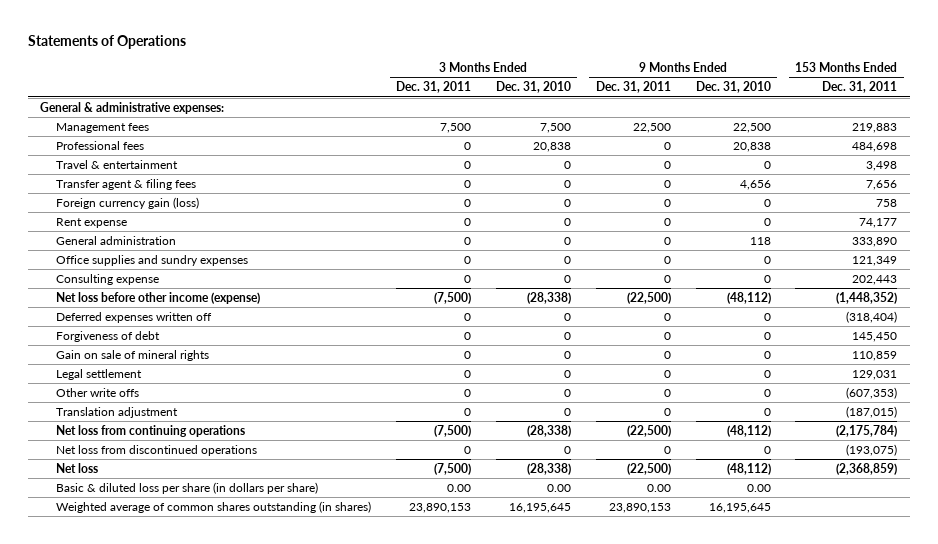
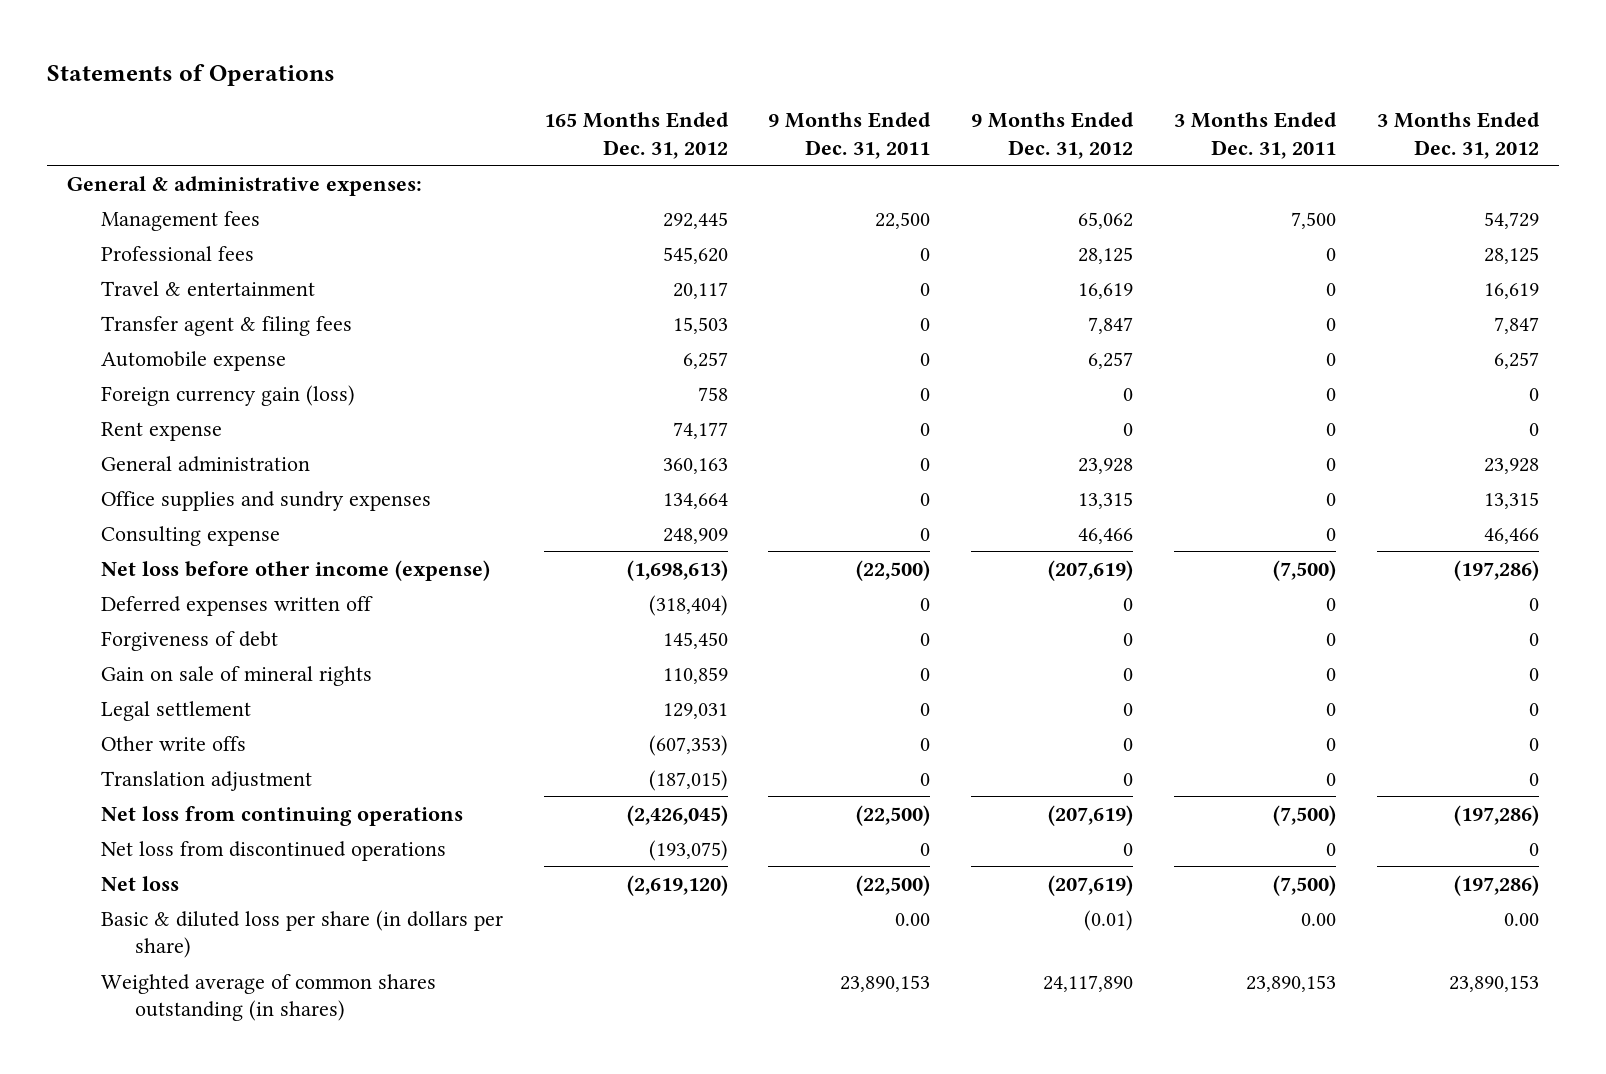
- | 3 Months Ended Dec. 31, 2011 | 3 Months Ended Dec. 31, 2010 | 9 Months Ended Dec. 31, 2011 | 9 Months Ended Dec. 31, 2010 | 153 Months Ended Dec. 31, 2011
+ | 165 Months Ended Dec. 31, 2012 | 9 Months Ended Dec. 31, 2011 | 9 Months Ended Dec. 31, 2012 | 3 Months Ended Dec. 31, 2011 | 3 Months Ended Dec. 31, 2012
+ Automobile expense | 6,257 | 0 | 6,257 | 0 | 6,257

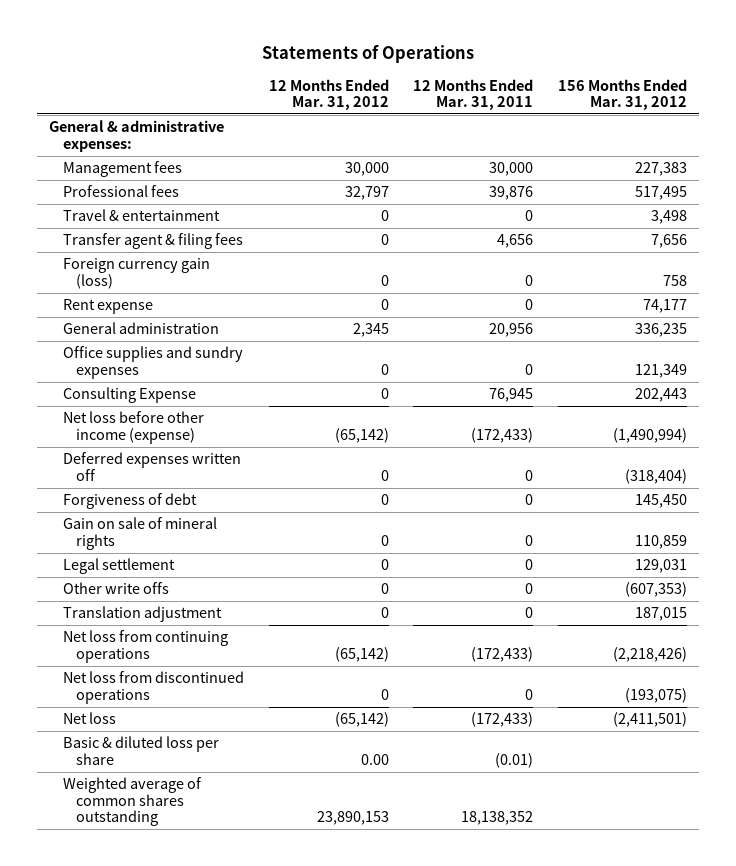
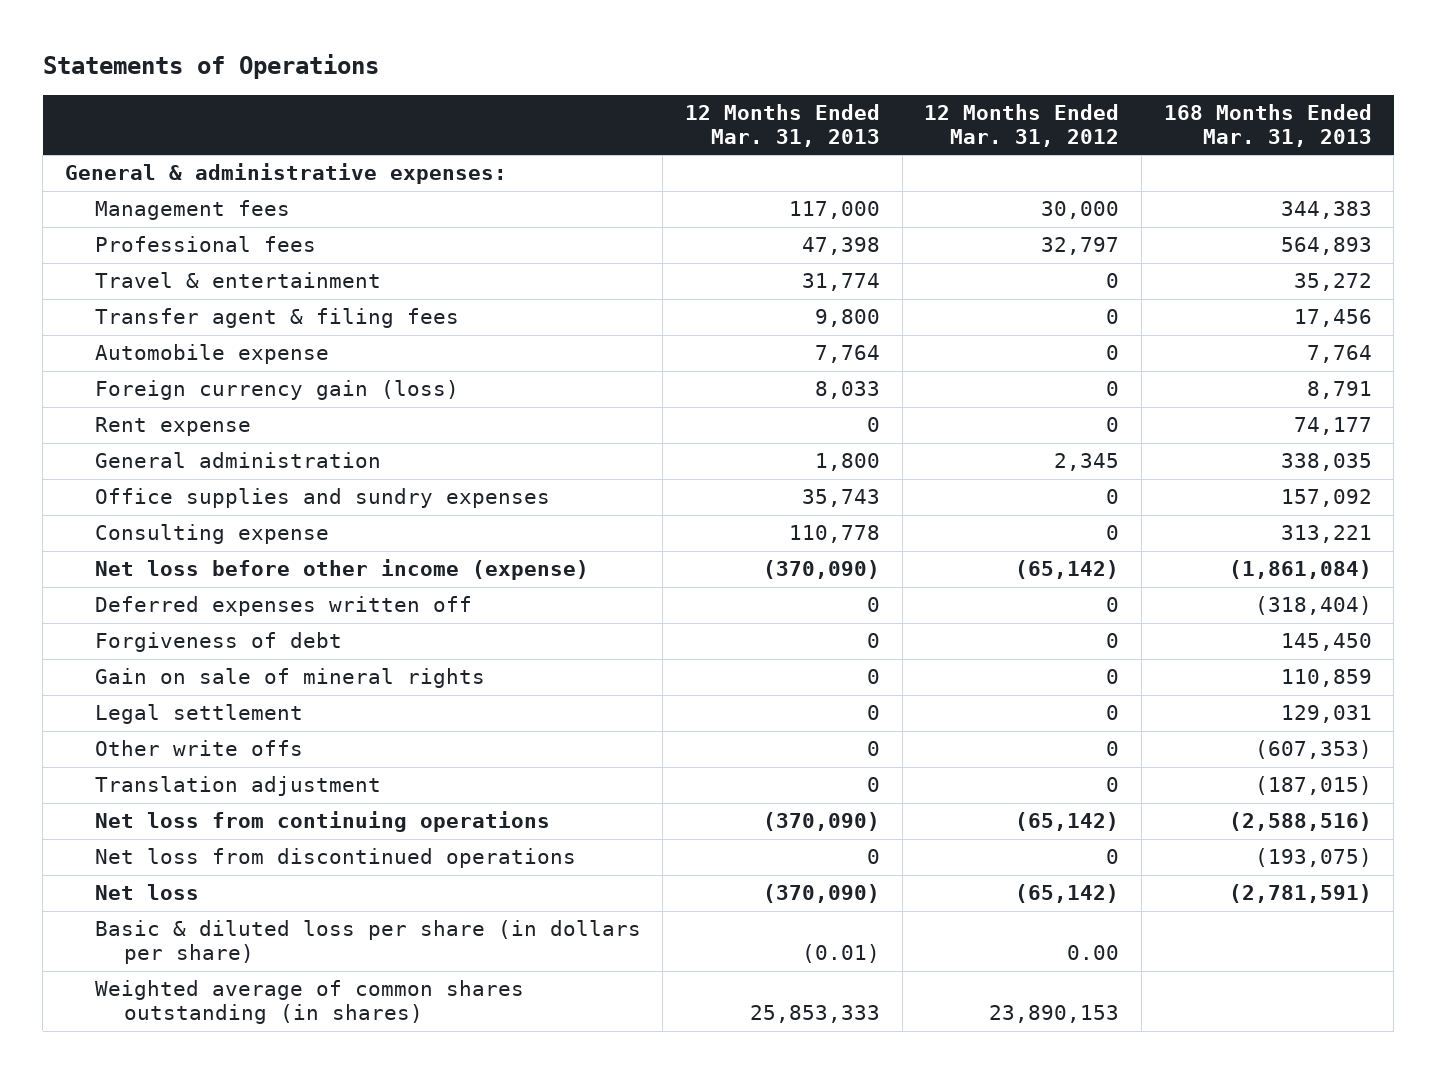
- | 12 Months Ended Mar. 31, 2012 | 12 Months Ended Mar. 31, 2011 | 156 Months Ended Mar. 31, 2012
+ | 12 Months Ended Mar. 31, 2013 | 12 Months Ended Mar. 31, 2012 | 168 Months Ended Mar. 31, 2013
+ Automobile expense | 7,764 | 0 | 7,764
- Consulting Expense | 0 | 76,945 | 202,443
+ Consulting expense | 110,778 | 0 | 313,221
- Basic & diluted loss per share | 0.00 | (0.01) |
- Weighted average of common shares outstanding | 23,890,153 | 18,138,352 |
+ Basic & diluted loss per share (in dollars per share) | (0.01) | 0.00 |
+ Weighted average of common shares outstanding (in shares) | 25,853,333 | 23,890,153 |

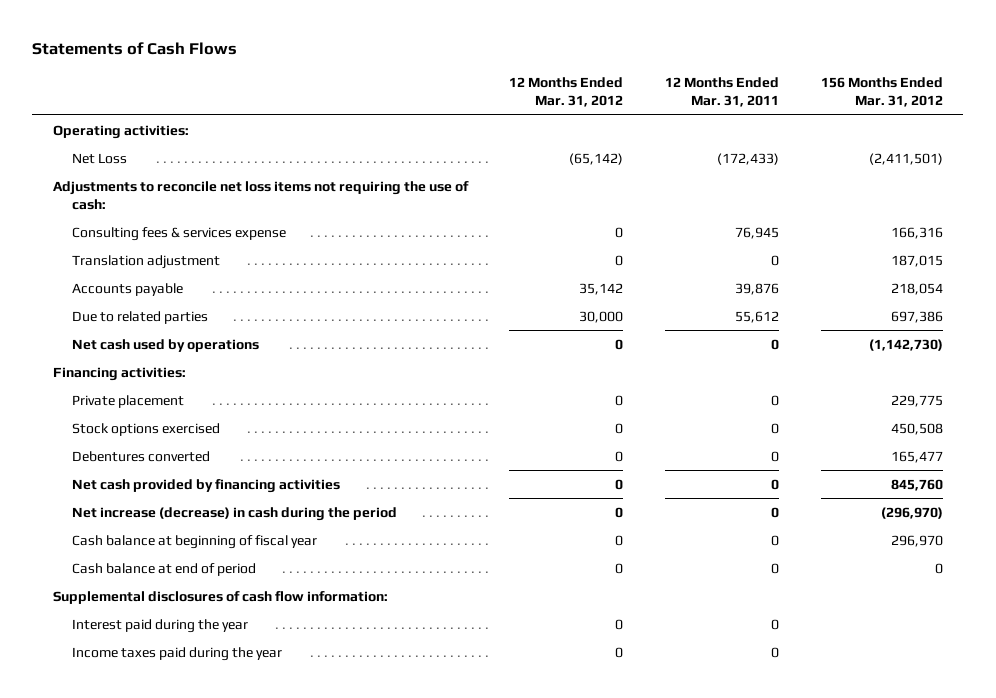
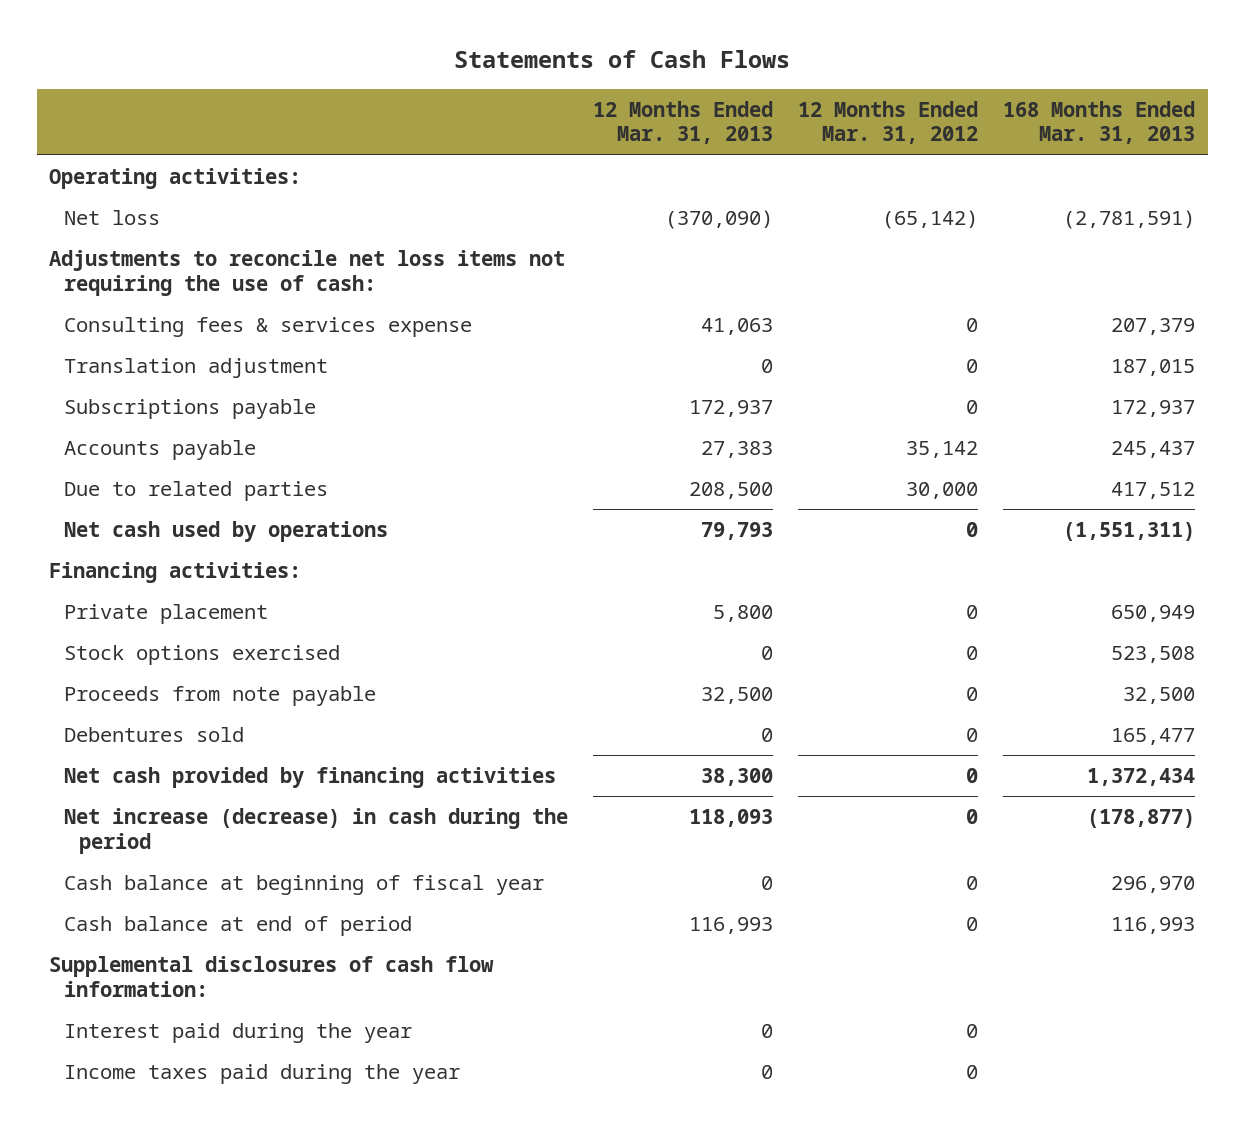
- | 12 Months Ended Mar. 31, 2012 | 12 Months Ended Mar. 31, 2011 | 156 Months Ended Mar. 31, 2012
+ | 12 Months Ended Mar. 31, 2013 | 12 Months Ended Mar. 31, 2012 | 168 Months Ended Mar. 31, 2013
- Net Loss | (65,142) | (172,433) | (2,411,501)
+ Net loss | (370,090) | (65,142) | (2,781,591)
+ Subscriptions payable | 172,937 | 0 | 172,937
- Debentures converted | 0 | 0 | 165,477
+ Proceeds from note payable | 32,500 | 0 | 32,500
+ Debentures sold | 0 | 0 | 165,477

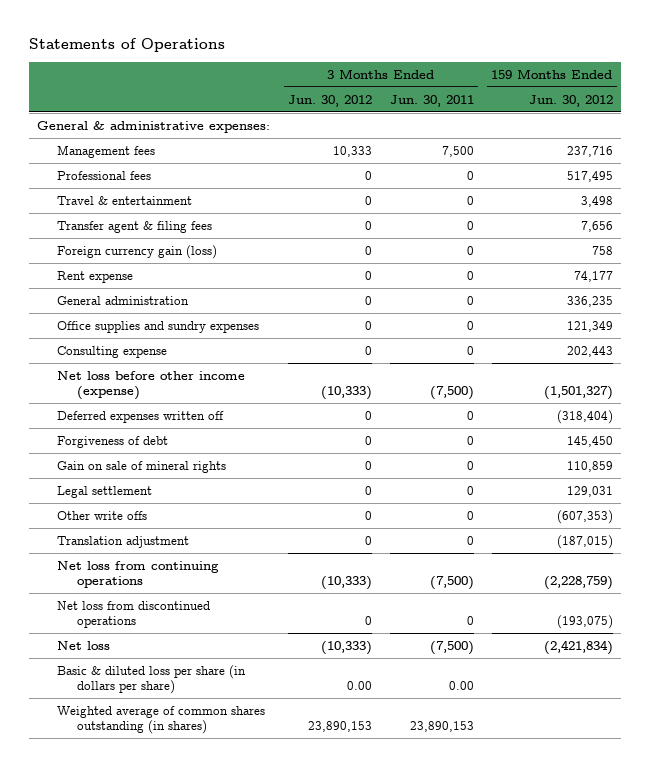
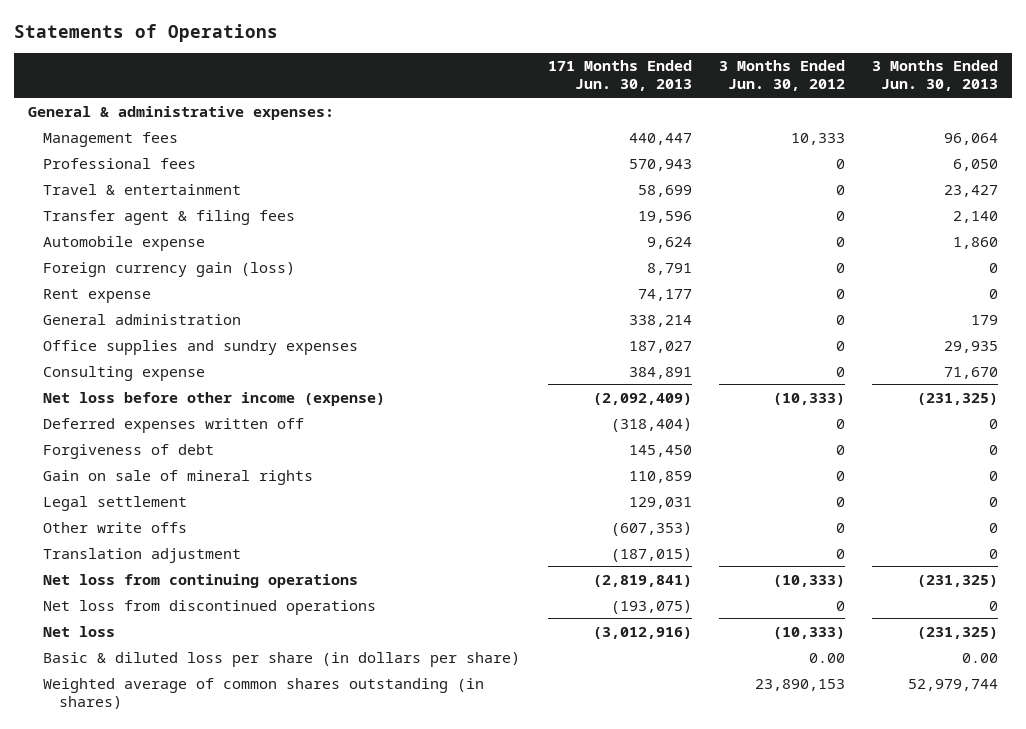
- | 3 Months Ended Jun. 30, 2012 | 3 Months Ended Jun. 30, 2011 | 159 Months Ended Jun. 30, 2012
+ | 171 Months Ended Jun. 30, 2013 | 3 Months Ended Jun. 30, 2012 | 3 Months Ended Jun. 30, 2013
+ Automobile expense | 9,624 | 0 | 1,860

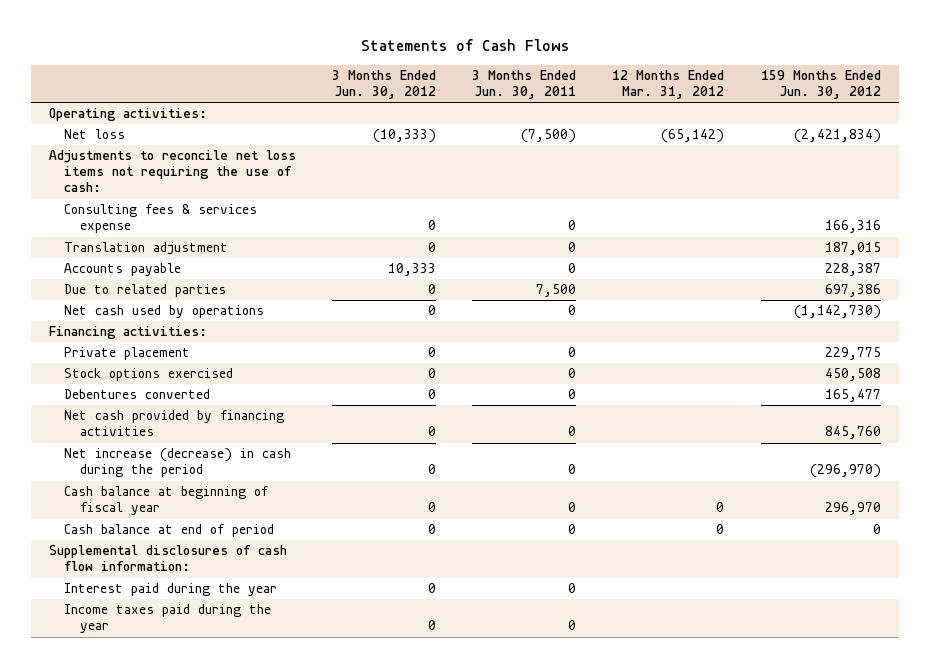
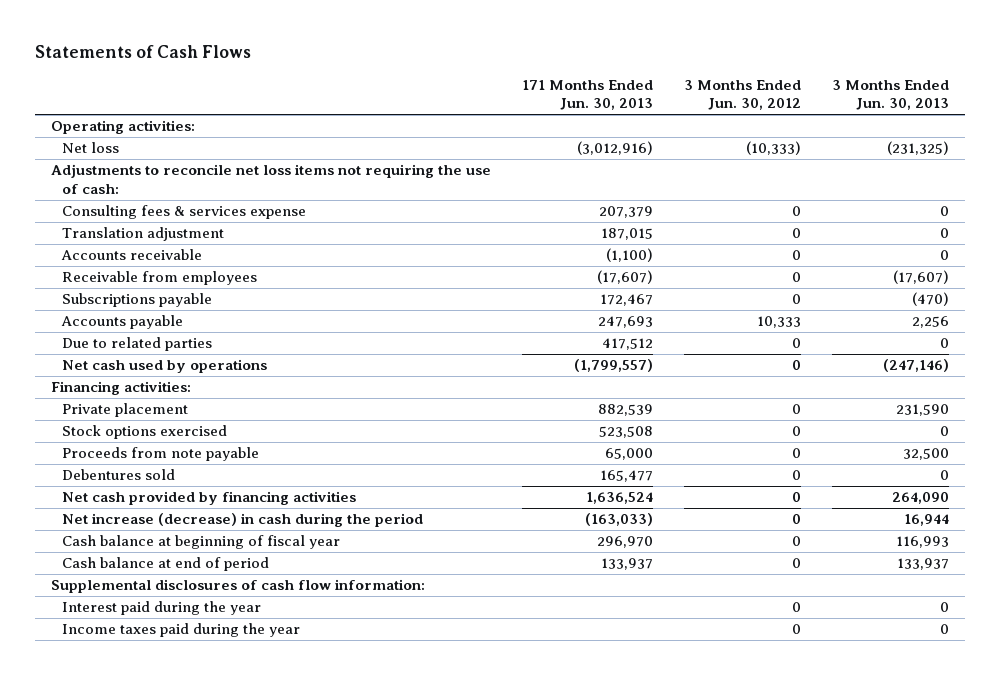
- | 3 Months Ended Jun. 30, 2012 | 3 Months Ended Jun. 30, 2011 | 12 Months Ended Mar. 31, 2012 | 159 Months Ended Jun. 30, 2012
+ | 171 Months Ended Jun. 30, 2013 | 3 Months Ended Jun. 30, 2012 | 3 Months Ended Jun. 30, 2013
+ Accounts receivable | (1,100) | 0 | 0
+ Receivable from employees | (17,607) | 0 | (17,607)
+ Subscriptions payable | 172,467 | 0 | (470)
- Debentures converted | 0 | 0 | | 165,477
+ Proceeds from note payable | 65,000 | 0 | 32,500
+ Debentures sold | 165,477 | 0 | 0

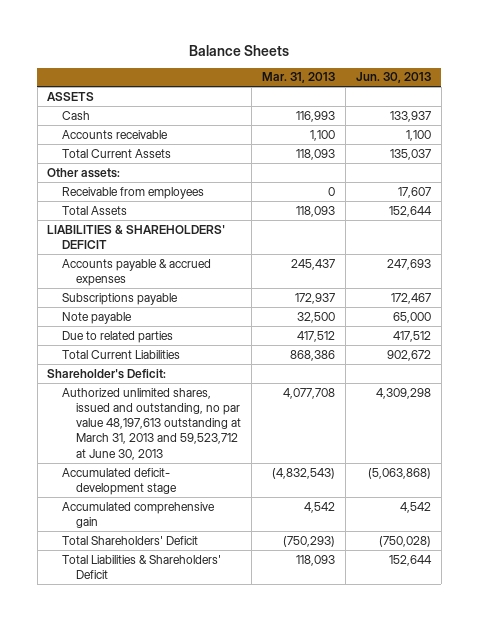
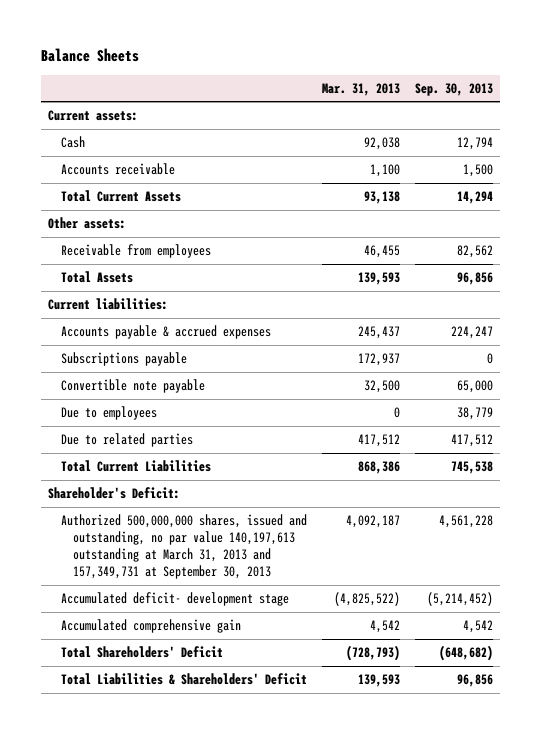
- | Mar. 31, 2013 | Jun. 30, 2013
+ | Mar. 31, 2013 | Sep. 30, 2013
- ASSETS
- Cash | 116,993 | 133,937
+ Current assets:
+ Cash | 92,038 | 12,794
- Total Current Assets | 118,093 | 135,037
+ Total Current Assets | 93,138 | 14,294
- Receivable from employees | 0 | 17,607
- Total Assets | 118,093 | 152,644
- LIABILITIES & SHAREHOLDERS' DEFICIT
+ Receivable from employees | 46,455 | 82,562
+ Total Assets | 139,593 | 96,856
+ Current liabilities:
- Note payable | 32,500 | 65,000
+ Convertible note payable | 32,500 | 65,000
+ Due to employees | 0 | 38,779
- Authorized unlimited shares, issued and outstanding, no par value 48,197,613 outstanding at March 31, 2013 and 59,523,712 at June 30, 2013 | 4,077,708 | 4,309,298
- Accumulated deficit- development stage | (4,832,543) | (5,063,868)
+ Authorized 500,000,000 shares, issued and outstanding, no par value 140,197,613 outstanding at March 31, 2013 and 157,349,731 at September 30, 2013 | 4,092,187 | 4,561,228
+ Accumulated deficit- development stage | (4,825,522) | (5,214,452)
- Total Shareholders' Deficit | (750,293) | (750,028)
- Total Liabilities & Shareholders' Deficit | 118,093 | 152,644
+ Total Shareholders' Deficit | (728,793) | (648,682)
+ Total Liabilities & Shareholders' Deficit | 139,593 | 96,856

